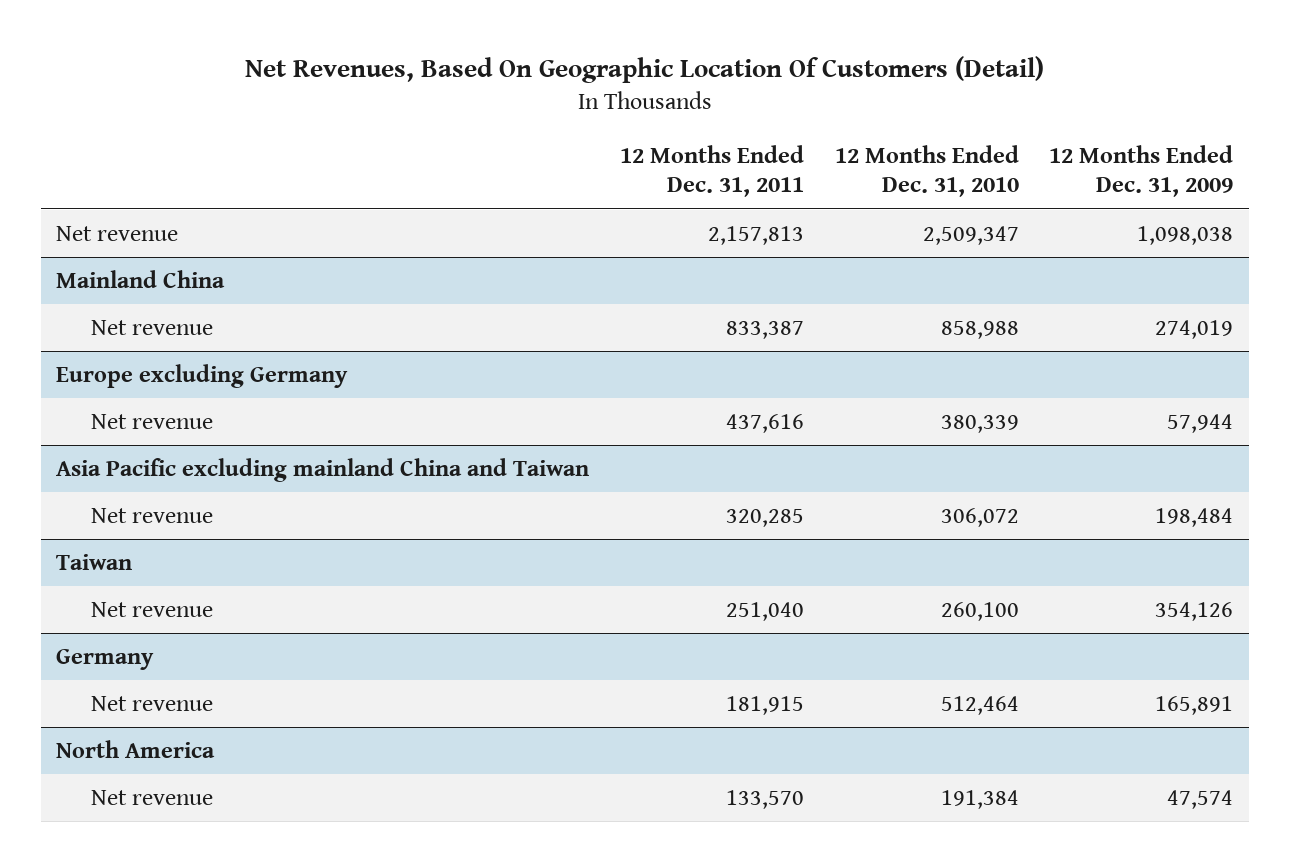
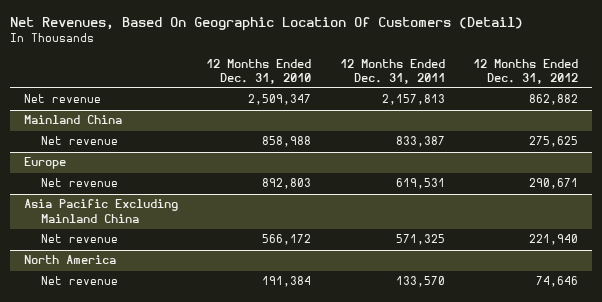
- | 12 Months Ended Dec. 31, 2011 | 12 Months Ended Dec. 31, 2010 | 12 Months Ended Dec. 31, 2009
+ | 12 Months Ended Dec. 31, 2010 | 12 Months Ended Dec. 31, 2011 | 12 Months Ended Dec. 31, 2012
- Europe excluding Germany
- Net revenue | 437,616 | 380,339 | 57,944
- Asia Pacific excluding mainland China and Taiwan
- Net revenue | 320,285 | 306,072 | 198,484
- Taiwan
- Net revenue | 251,040 | 260,100 | 354,126
- Germany
- Net revenue | 181,915 | 512,464 | 165,891
+ Europe
+ Net revenue | 892,803 | 619,531 | 290,671
+ Asia Pacific Excluding Mainland China
+ Net revenue | 566,172 | 571,325 | 221,940

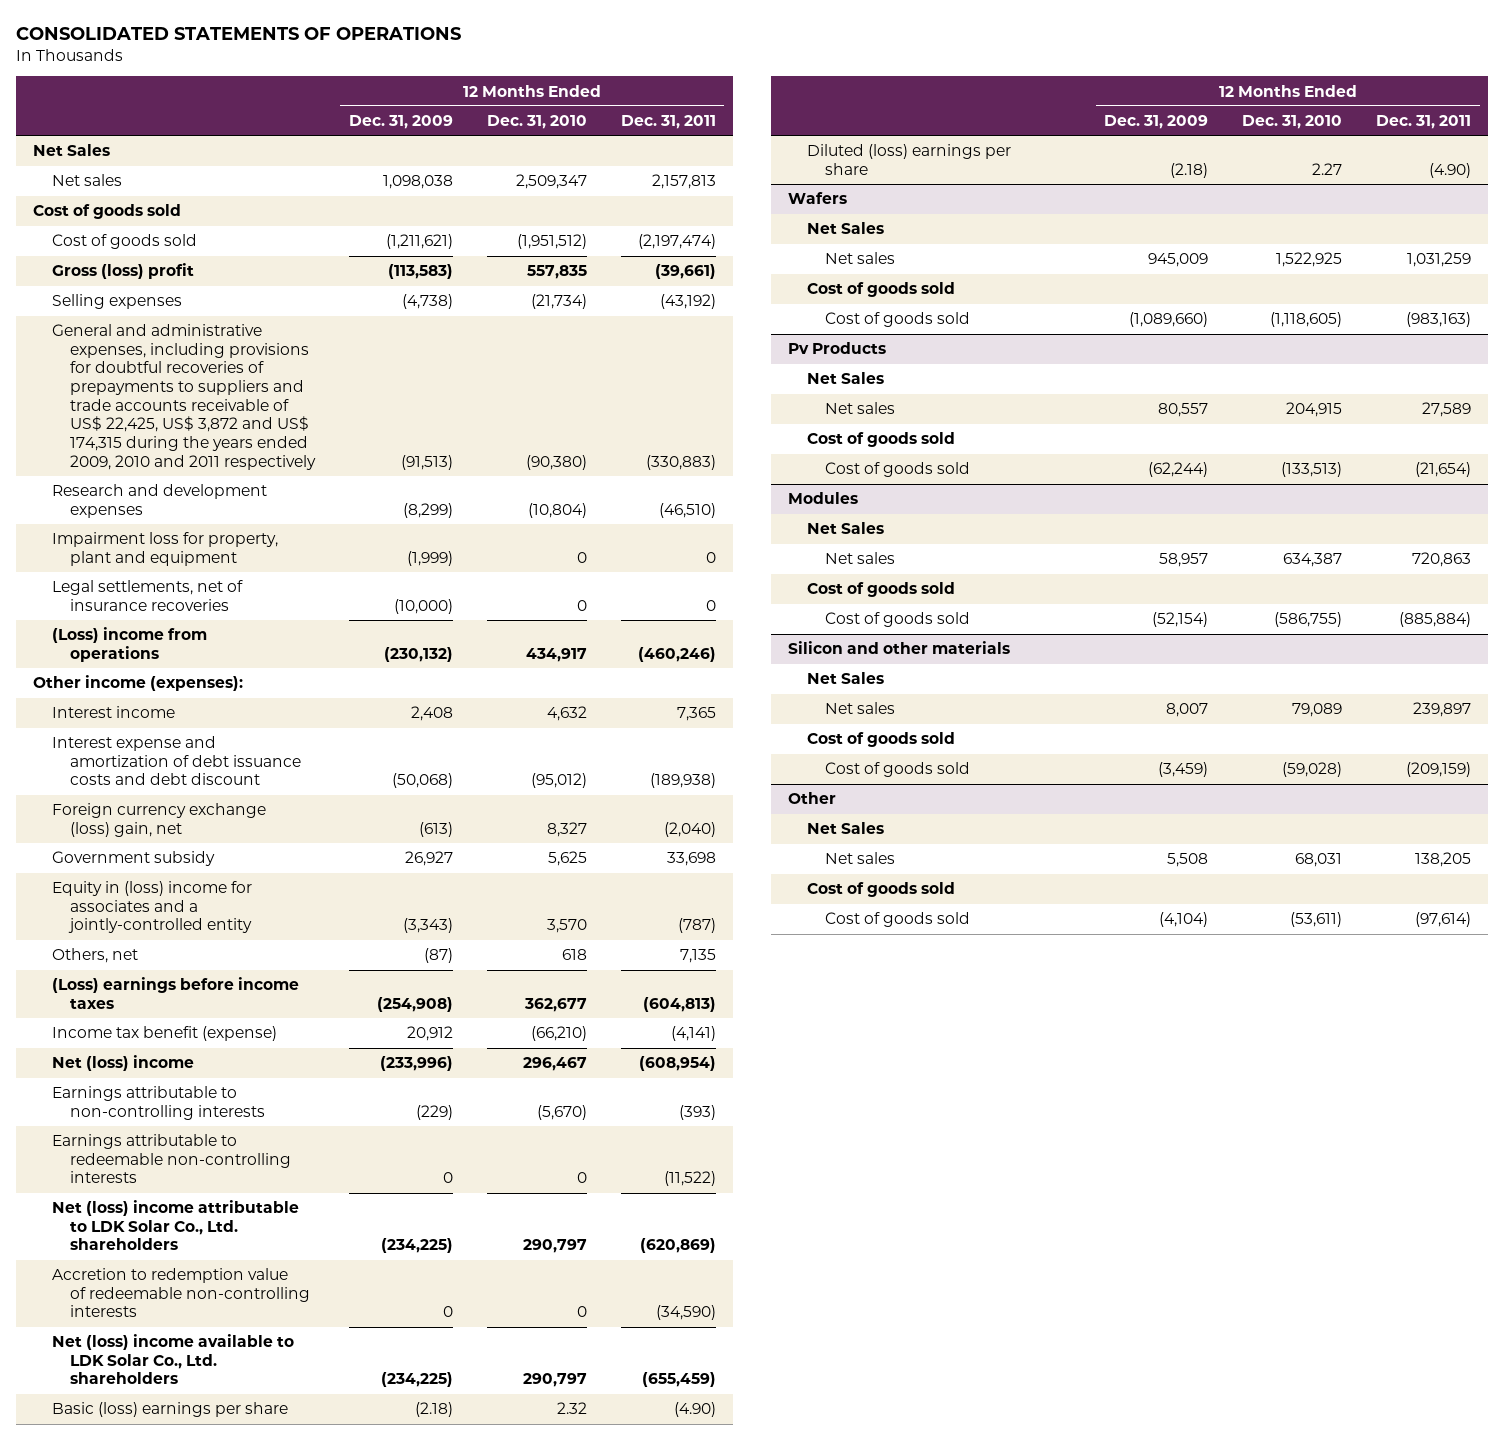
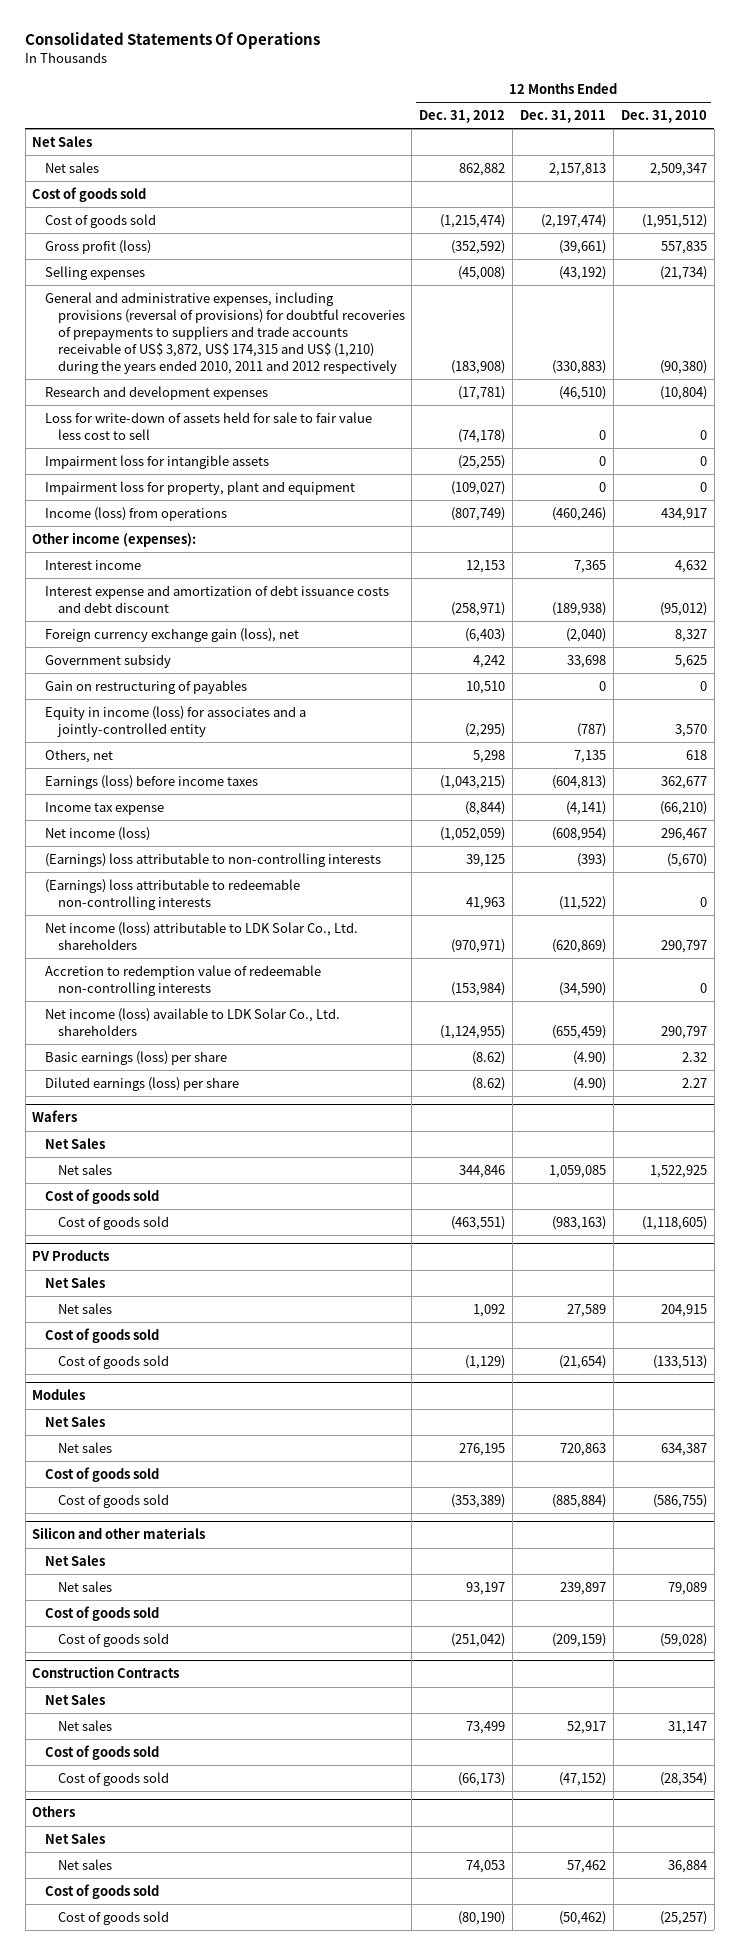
- CONSOLIDATED STATEMENTS OF OPERATIONS
+ Consolidated Statements Of Operations
- | 12 Months Ended Dec. 31, 2009 | 12 Months Ended Dec. 31, 2010 | 12 Months Ended Dec. 31, 2011
+ | 12 Months Ended Dec. 31, 2012 | 12 Months Ended Dec. 31, 2011 | 12 Months Ended Dec. 31, 2010
- Gross (loss) profit | (113,583) | 557,835 | (39,661)
+ Gross profit (loss) | (352,592) | (39,661) | 557,835
- General and administrative expenses, including provisions for doubtful recoveries of prepayments to suppliers and trade accounts receivable of US$ 22,425, US$ 3,872 and US$ 174,315 during the years ended 2009, 2010 and 2011 respectively | (91,513) | (90,380) | (330,883)
+ General and administrative expenses, including provisions (reversal of provisions) for doubtful recoveries of prepayments to suppliers and trade accounts receivable of US$ 3,872, US$ 174,315 and US$ (1,210) during the years ended 2010, 2011 and 2012 respectively | (183,908) | (330,883) | (90,380)
+ Loss for write-down of assets held for sale to fair value less cost to sell | (74,178) | 0 | 0
+ Impairment loss for intangible assets | (25,255) | 0 | 0
- Legal settlements, net of insurance recoveries | (10,000) | 0 | 0
- (Loss) income from operations | (230,132) | 434,917 | (460,246)
+ Income (loss) from operations | (807,749) | (460,246) | 434,917
- Foreign currency exchange (loss) gain, net | (613) | 8,327 | (2,040)
+ Foreign currency exchange gain (loss), net | (6,403) | (2,040) | 8,327
- Equity in (loss) income for associates and a jointly-controlled entity | (3,343) | 3,570 | (787)
+ Gain on restructuring of payables | 10,510 | 0 | 0
+ Equity in income (loss) for associates and a jointly-controlled entity | (2,295) | (787) | 3,570
- (Loss) earnings before income taxes | (254,908) | 362,677 | (604,813)
- Income tax benefit (expense) | 20,912 | (66,210) | (4,141)
- Net (loss) income | (233,996) | 296,467 | (608,954)
- Earnings attributable to non-controlling interests | (229) | (5,670) | (393)
- Earnings attributable to redeemable non-controlling interests | 0 | 0 | (11,522)
- Net (loss) income attributable to LDK Solar Co., Ltd. shareholders | (234,225) | 290,797 | (620,869)
+ Earnings (loss) before income taxes | (1,043,215) | (604,813) | 362,677
+ Income tax expense | (8,844) | (4,141) | (66,210)
+ Net income (loss) | (1,052,059) | (608,954) | 296,467
+ (Earnings) loss attributable to non-controlling interests | 39,125 | (393) | (5,670)
+ (Earnings) loss attributable to redeemable non-controlling interests | 41,963 | (11,522) | 0
+ Net income (loss) attributable to LDK Solar Co., Ltd. shareholders | (970,971) | (620,869) | 290,797
- Net (loss) income available to LDK Solar Co., Ltd. shareholders | (234,225) | 290,797 | (655,459)
- Basic (loss) earnings per share | (2.18) | 2.32 | (4.90)
- Diluted (loss) earnings per share | (2.18) | 2.27 | (4.90)
+ Net income (loss) available to LDK Solar Co., Ltd. shareholders | (1,124,955) | (655,459) | 290,797
+ Basic earnings (loss) per share | (8.62) | (4.90) | 2.32
+ Diluted earnings (loss) per share | (8.62) | (4.90) | 2.27
@ Wafers
- Net sales | 945,009 | 1,522,925 | 1,031,259
+ Net sales | 344,846 | 1,059,085 | 1,522,925
- Pv Products
+ PV Products
- Other
+ Construction Contracts
- Net sales | 5,508 | 68,031 | 138,205
+ Net sales | 73,499 | 52,917 | 31,147
- Cost of goods sold | (4,104) | (53,611) | (97,614)
+ Cost of goods sold | (66,173) | (47,152) | (28,354)
+ Others
+ Net Sales
+ Net sales | 74,053 | 57,462 | 36,884
+ Cost of goods sold
+ Cost of goods sold | (80,190) | (50,462) | (25,257)

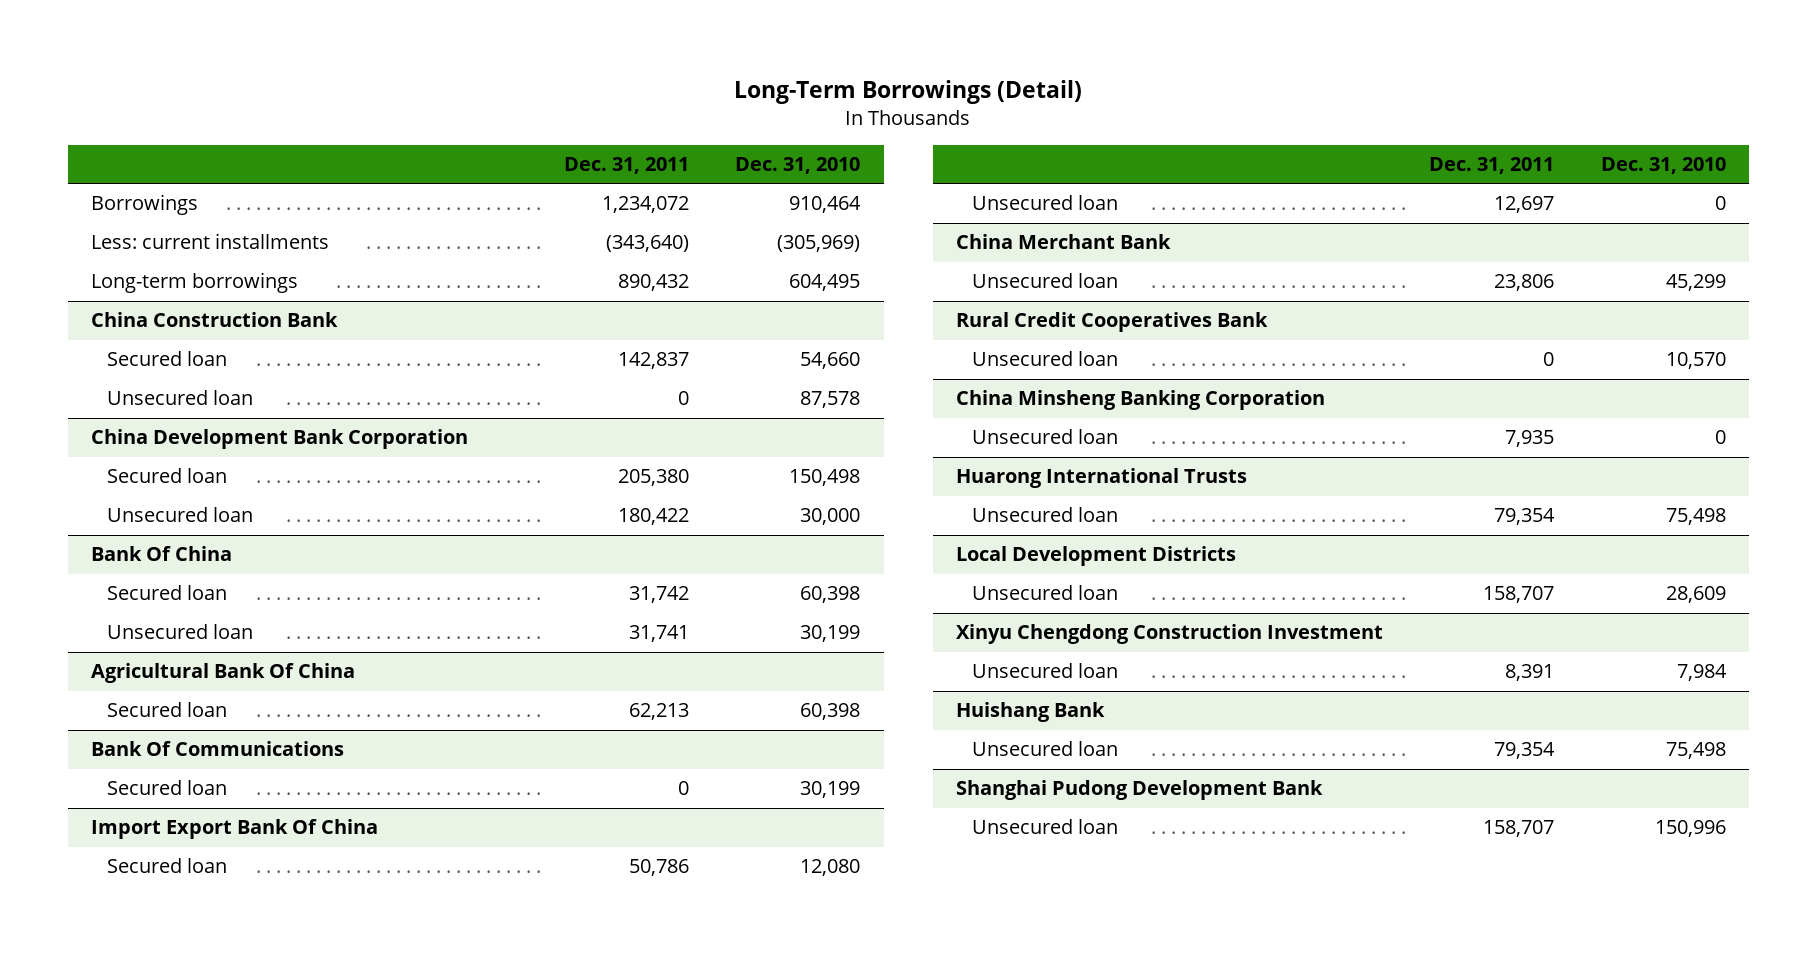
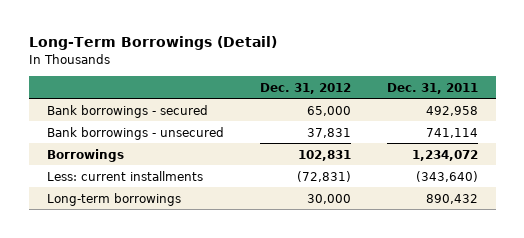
- | Dec. 31, 2011 | Dec. 31, 2010
+ | Dec. 31, 2012 | Dec. 31, 2011
+ Bank borrowings - secured | 65,000 | 492,958
+ Bank borrowings - unsecured | 37,831 | 741,114
- China Construction Bank
- Secured loan | 142,837 | 54,660
- Unsecured loan | 0 | 87,578
- China Development Bank Corporation
- Secured loan | 205,380 | 150,498
- Unsecured loan | 180,422 | 30,000
- Bank Of China
- Secured loan | 31,742 | 60,398
- Unsecured loan | 31,741 | 30,199
- Agricultural Bank Of China
- Secured loan | 62,213 | 60,398
- Bank Of Communications
- Secured loan | 0 | 30,199
- Import Export Bank Of China
- Secured loan | 50,786 | 12,080
- Unsecured loan | 12,697 | 0
- China Merchant Bank
- Unsecured loan | 23,806 | 45,299
- Rural Credit Cooperatives Bank
- Unsecured loan | 0 | 10,570
- China Minsheng Banking Corporation
- Unsecured loan | 7,935 | 0
- Huarong International Trusts
- Unsecured loan | 79,354 | 75,498
- Local Development Districts
- Unsecured loan | 158,707 | 28,609
- Xinyu Chengdong Construction Investment
- Unsecured loan | 8,391 | 7,984
- Huishang Bank
- Unsecured loan | 79,354 | 75,498
- Shanghai Pudong Development Bank
- Unsecured loan | 158,707 | 150,996

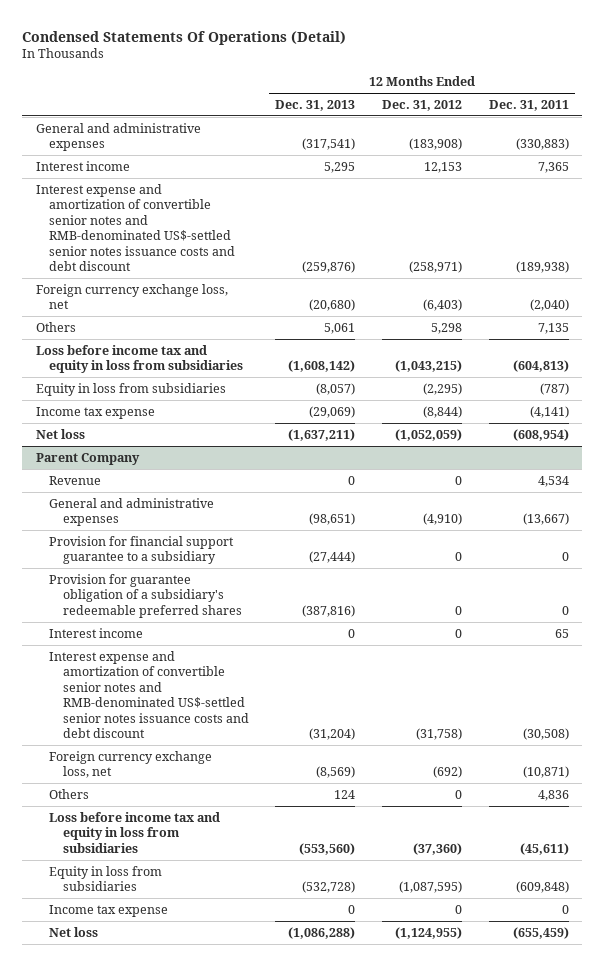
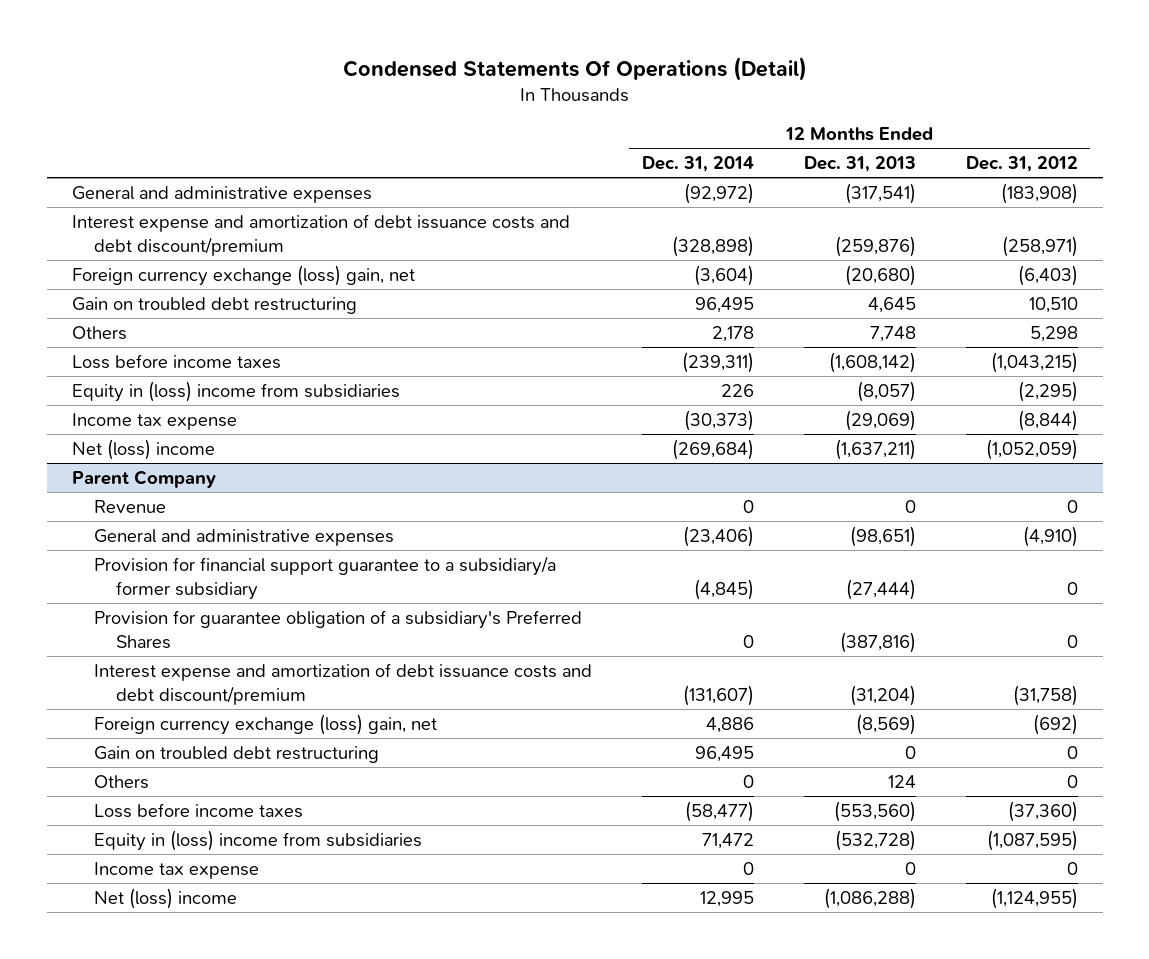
- | 12 Months Ended Dec. 31, 2013 | 12 Months Ended Dec. 31, 2012 | 12 Months Ended Dec. 31, 2011
+ | 12 Months Ended Dec. 31, 2014 | 12 Months Ended Dec. 31, 2013 | 12 Months Ended Dec. 31, 2012
- Interest income | 5,295 | 12,153 | 7,365
- Interest expense and amortization of convertible senior notes and RMB-denominated US$-settled senior notes issuance costs and debt discount | (259,876) | (258,971) | (189,938)
- Foreign currency exchange loss, net | (20,680) | (6,403) | (2,040)
- Others | 5,061 | 5,298 | 7,135
- Loss before income tax and equity in loss from subsidiaries | (1,608,142) | (1,043,215) | (604,813)
- Equity in loss from subsidiaries | (8,057) | (2,295) | (787)
+ Interest expense and amortization of debt issuance costs and debt discount/premium | (328,898) | (259,876) | (258,971)
+ Foreign currency exchange (loss) gain, net | (3,604) | (20,680) | (6,403)
+ Gain on troubled debt restructuring | 96,495 | 4,645 | 10,510
+ Others | 2,178 | 7,748 | 5,298
+ Loss before income taxes | (239,311) | (1,608,142) | (1,043,215)
+ Equity in (loss) income from subsidiaries | 226 | (8,057) | (2,295)
- Net loss | (1,637,211) | (1,052,059) | (608,954)
+ Net (loss) income | (269,684) | (1,637,211) | (1,052,059)
@ Parent Company
- Provision for financial support guarantee to a subsidiary | (27,444) | 0 | 0
- Provision for guarantee obligation of a subsidiary's redeemable preferred shares | (387,816) | 0 | 0
- Interest income | 0 | 0 | 65
- Interest expense and amortization of convertible senior notes and RMB-denominated US$-settled senior notes issuance costs and debt discount | (31,204) | (31,758) | (30,508)
- Foreign currency exchange loss, net | (8,569) | (692) | (10,871)
+ Provision for financial support guarantee to a subsidiary/a former subsidiary | (4,845) | (27,444) | 0
+ Provision for guarantee obligation of a subsidiary's Preferred Shares | 0 | (387,816) | 0
+ Interest expense and amortization of debt issuance costs and debt discount/premium | (131,607) | (31,204) | (31,758)
+ Foreign currency exchange (loss) gain, net | 4,886 | (8,569) | (692)
+ Gain on troubled debt restructuring | 96,495 | 0 | 0
- Loss before income tax and equity in loss from subsidiaries | (553,560) | (37,360) | (45,611)
- Equity in loss from subsidiaries | (532,728) | (1,087,595) | (609,848)
+ Loss before income taxes | (58,477) | (553,560) | (37,360)
+ Equity in (loss) income from subsidiaries | 71,472 | (532,728) | (1,087,595)
- Net loss | (1,086,288) | (1,124,955) | (655,459)
+ Net (loss) income | 12,995 | (1,086,288) | (1,124,955)

